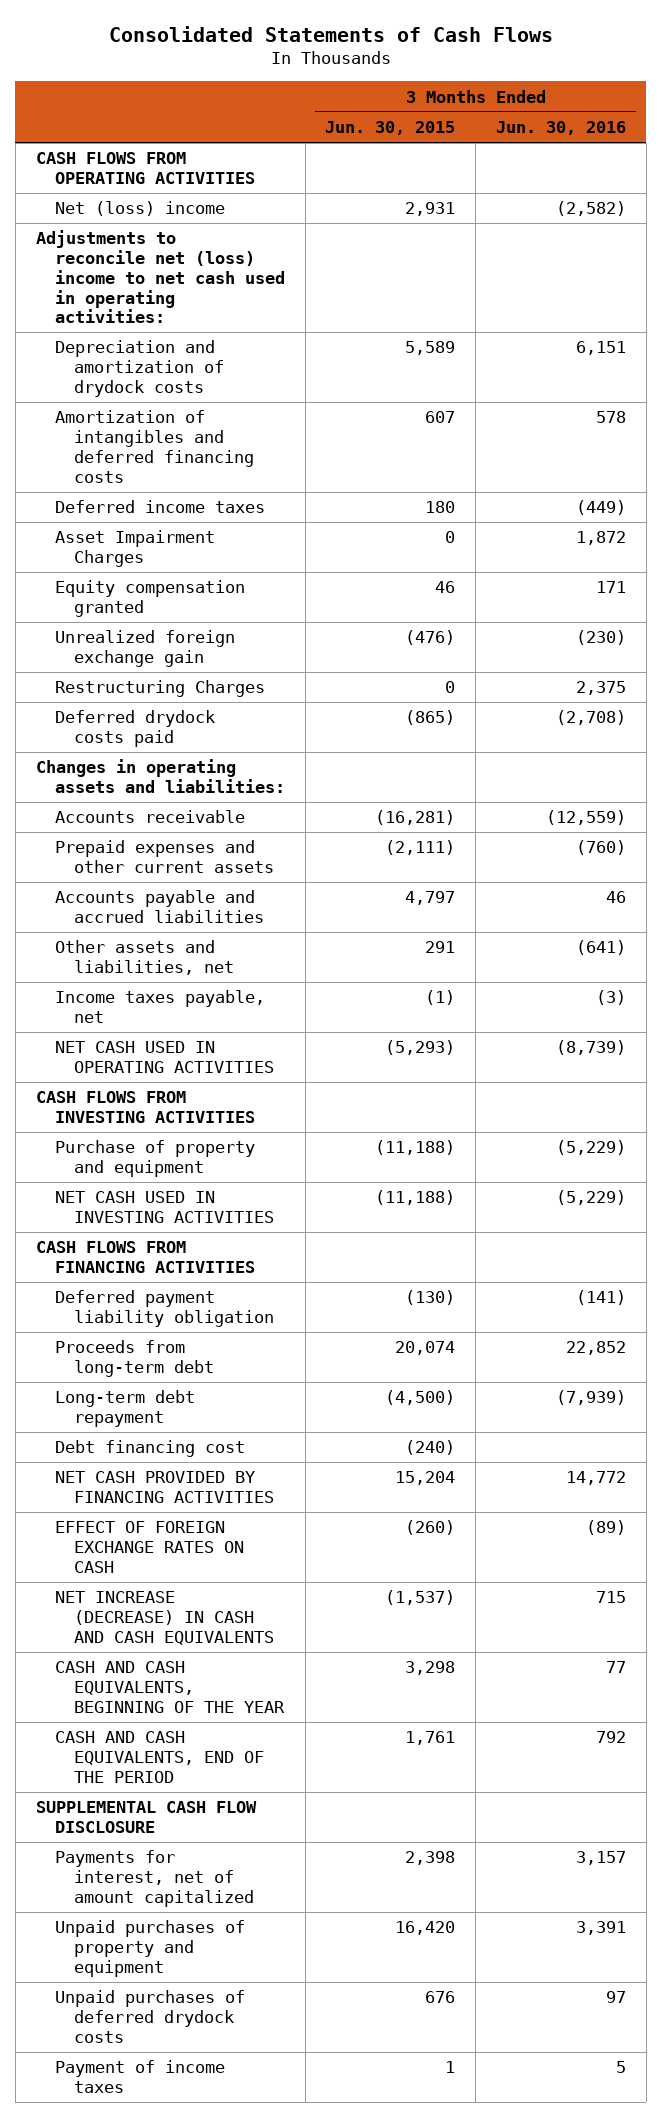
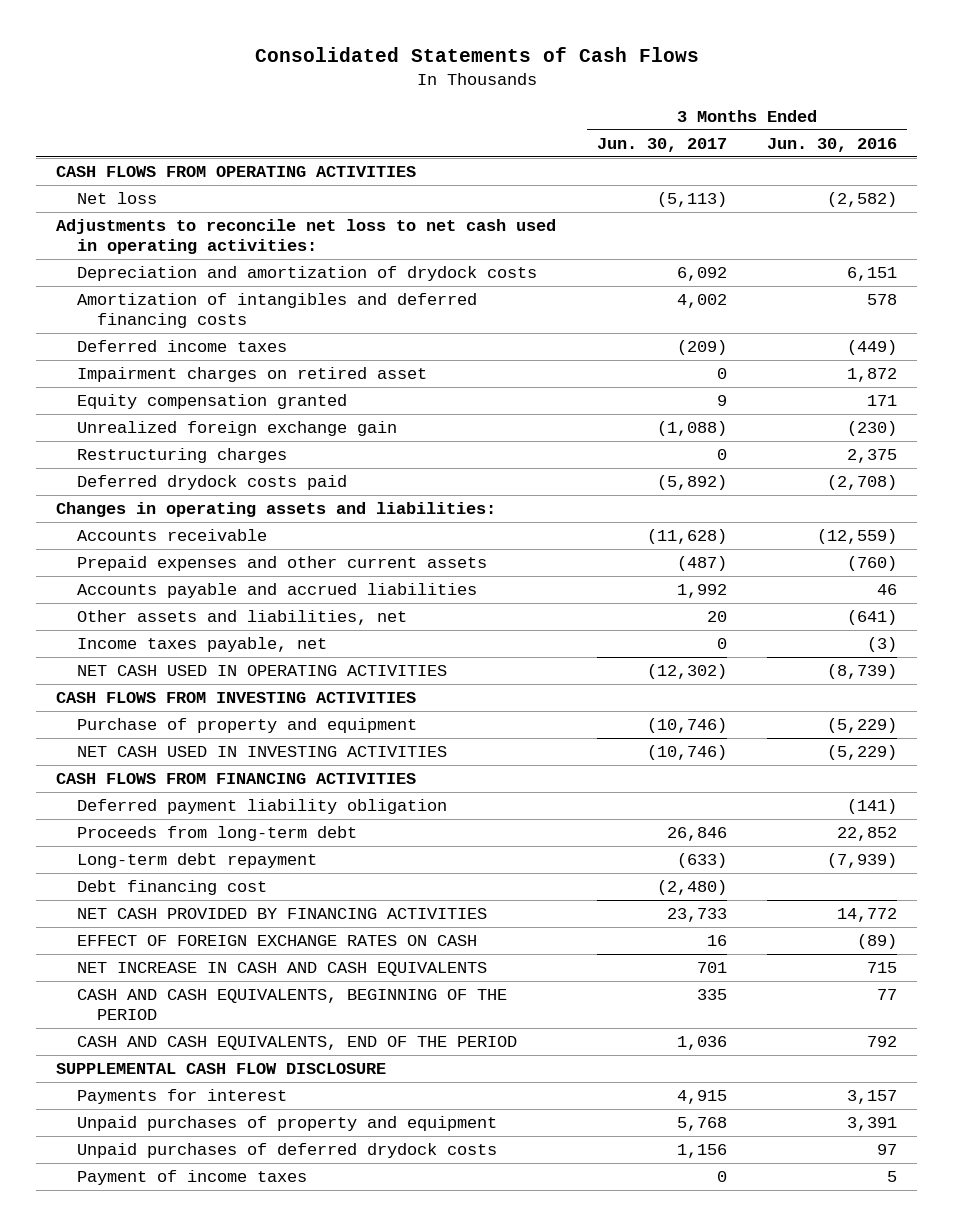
- | 3 Months Ended Jun. 30, 2015 | 3 Months Ended Jun. 30, 2016
+ | 3 Months Ended Jun. 30, 2017 | 3 Months Ended Jun. 30, 2016
- Net (loss) income | 2,931 | (2,582)
- Adjustments to reconcile net (loss) income to net cash used in operating activities:
+ Net loss | (5,113) | (2,582)
+ Adjustments to reconcile net loss to net cash used in operating activities:
- Asset Impairment Charges | 0 | 1,872
+ Impairment charges on retired asset | 0 | 1,872
- Restructuring Charges | 0 | 2,375
+ Restructuring charges | 0 | 2,375
- NET INCREASE (DECREASE) IN CASH AND CASH EQUIVALENTS | (1,537) | 715
- CASH AND CASH EQUIVALENTS, BEGINNING OF THE YEAR | 3,298 | 77
+ NET INCREASE IN CASH AND CASH EQUIVALENTS | 701 | 715
+ CASH AND CASH EQUIVALENTS, BEGINNING OF THE PERIOD | 335 | 77
- Payments for interest, net of amount capitalized | 2,398 | 3,157
+ Payments for interest | 4,915 | 3,157

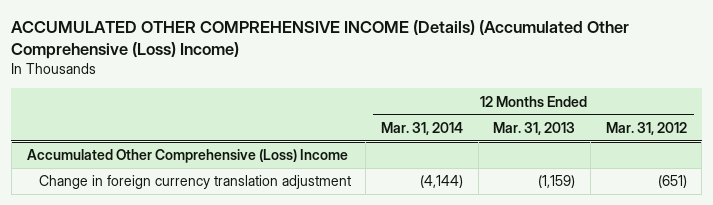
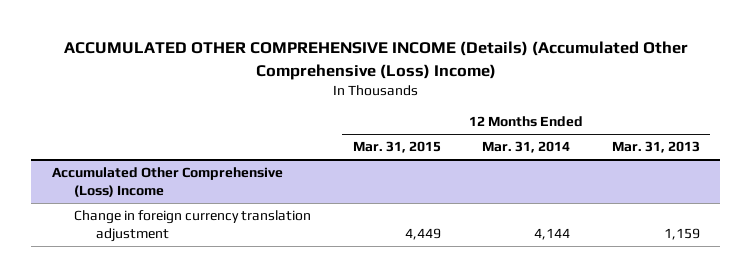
- | 12 Months Ended Mar. 31, 2014 | 12 Months Ended Mar. 31, 2013 | 12 Months Ended Mar. 31, 2012
+ | 12 Months Ended Mar. 31, 2015 | 12 Months Ended Mar. 31, 2014 | 12 Months Ended Mar. 31, 2013
@ Accumulated Other Comprehensive (Loss) Income
- Change in foreign currency translation adjustment | (4,144) | (1,159) | (651)
+ Change in foreign currency translation adjustment | 4,449 | 4,144 | 1,159

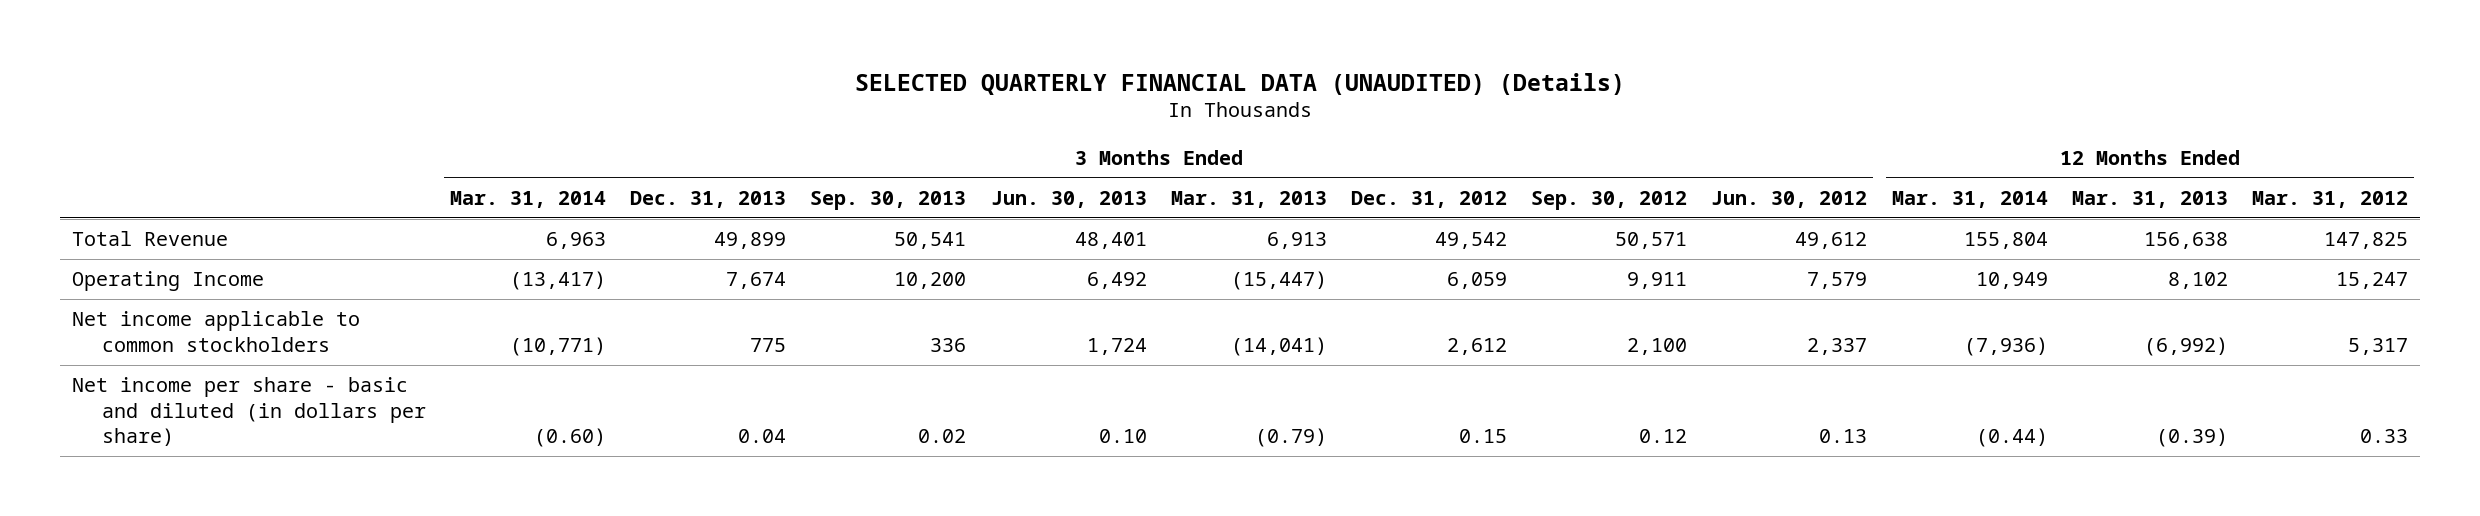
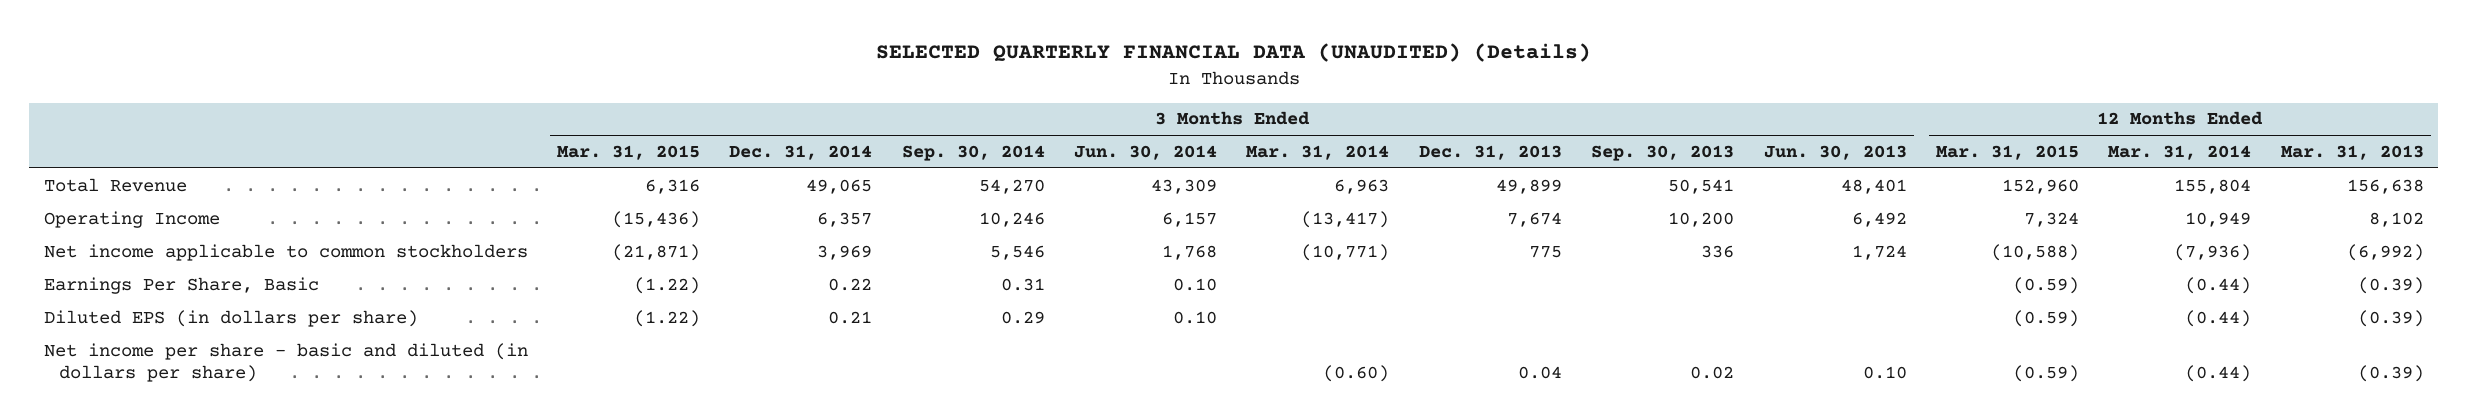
- | 3 Months Ended Mar. 31, 2014 | 3 Months Ended Dec. 31, 2013 | 3 Months Ended Sep. 30, 2013 | 3 Months Ended Jun. 30, 2013 | 3 Months Ended Mar. 31, 2013 | 3 Months Ended Dec. 31, 2012 | 3 Months Ended Sep. 30, 2012 | 3 Months Ended Jun. 30, 2012 | 12 Months Ended Mar. 31, 2014 | 12 Months Ended Mar. 31, 2013 | 12 Months Ended Mar. 31, 2012
+ | 3 Months Ended Mar. 31, 2015 | 3 Months Ended Dec. 31, 2014 | 3 Months Ended Sep. 30, 2014 | 3 Months Ended Jun. 30, 2014 | 3 Months Ended Mar. 31, 2014 | 3 Months Ended Dec. 31, 2013 | 3 Months Ended Sep. 30, 2013 | 3 Months Ended Jun. 30, 2013 | 12 Months Ended Mar. 31, 2015 | 12 Months Ended Mar. 31, 2014 | 12 Months Ended Mar. 31, 2013
+ Earnings Per Share, Basic | (1.22) | 0.22 | 0.31 | 0.10 | | | | | (0.59) | (0.44) | (0.39)
+ Diluted EPS (in dollars per share) | (1.22) | 0.21 | 0.29 | 0.10 | | | | | (0.59) | (0.44) | (0.39)

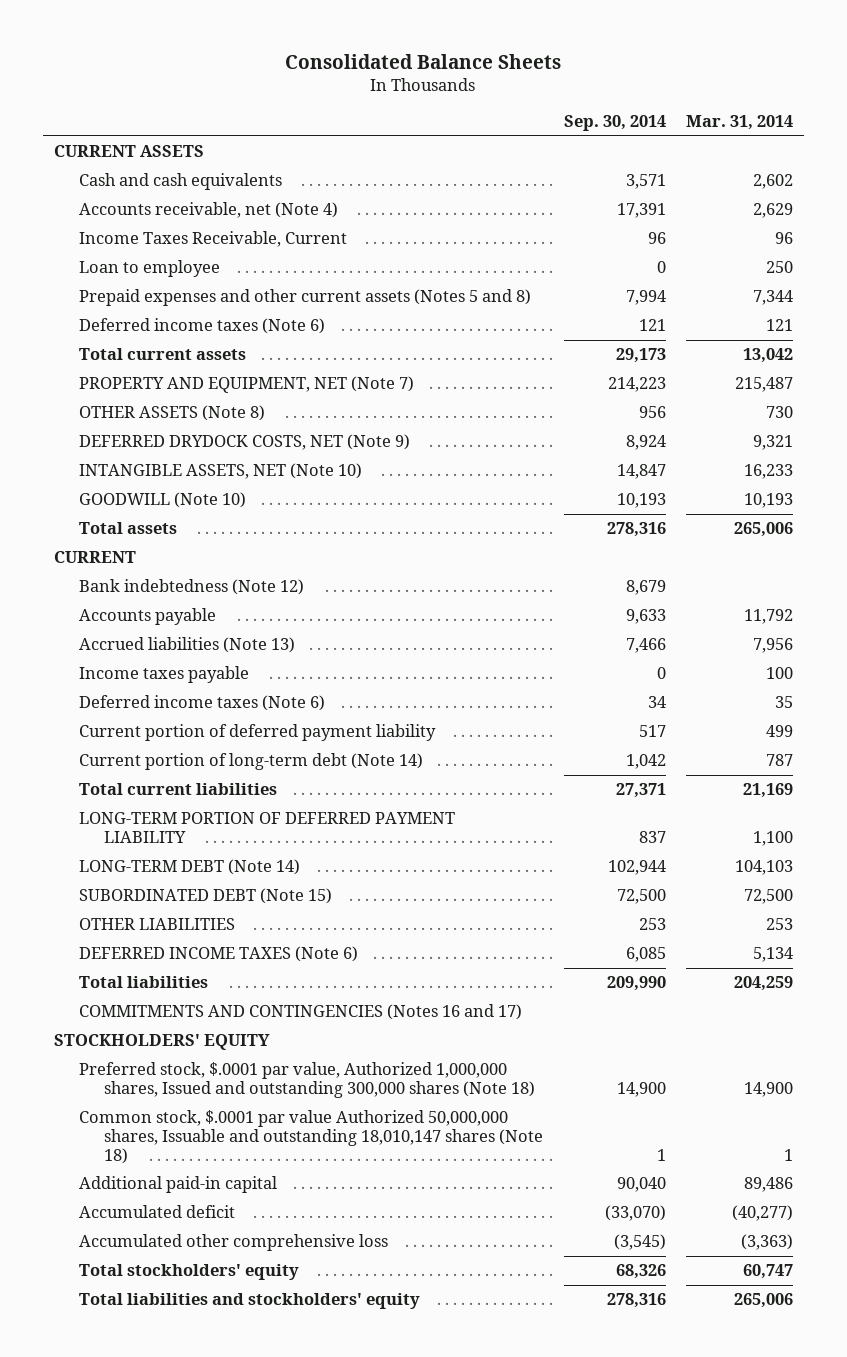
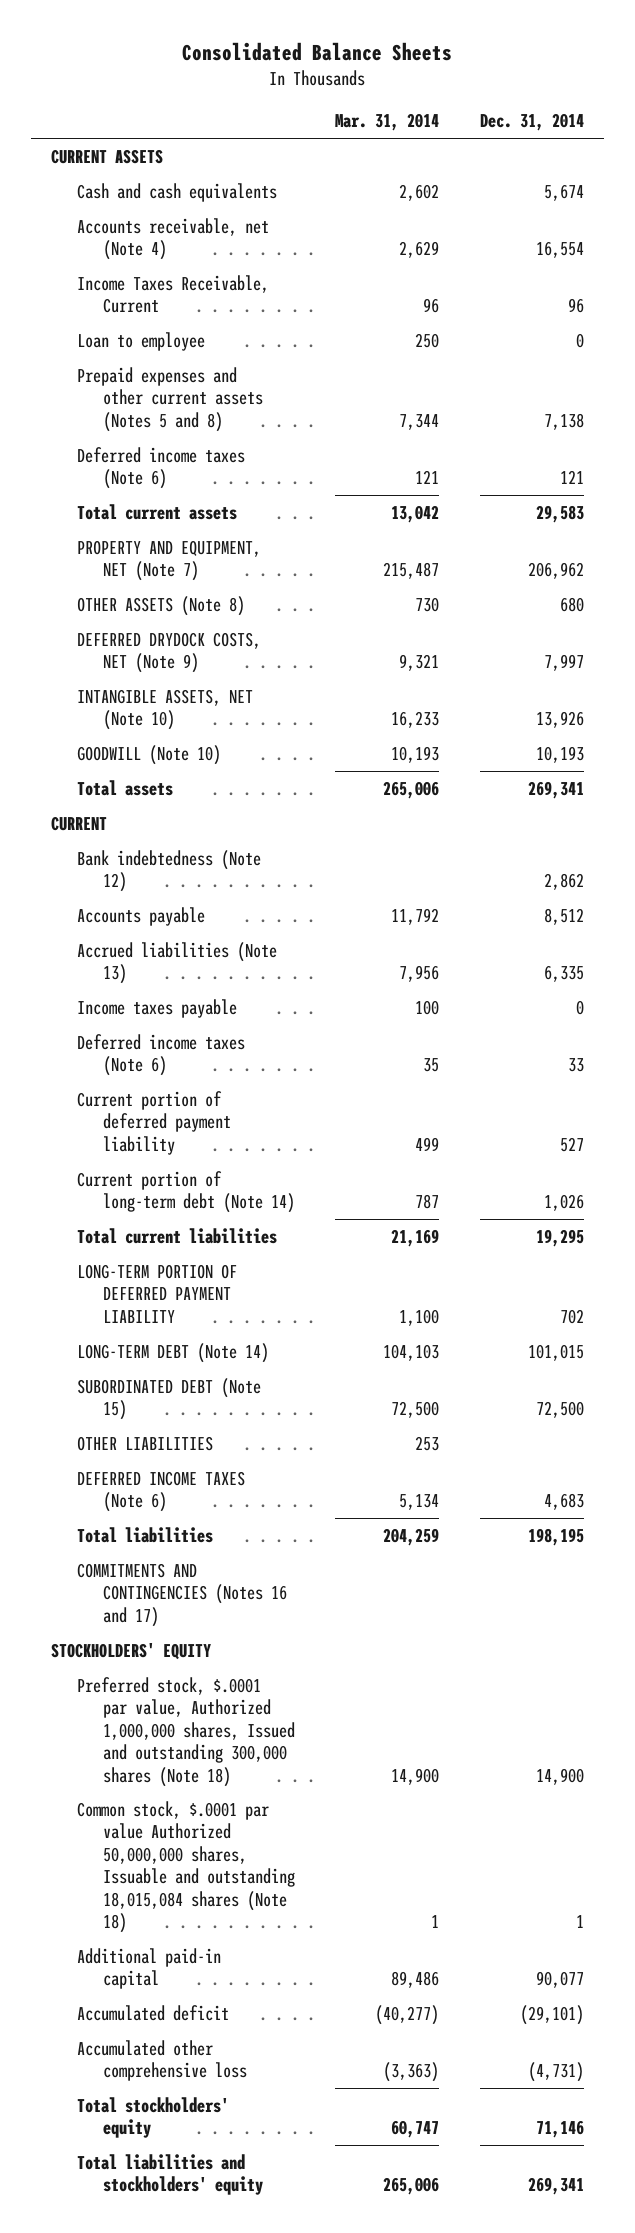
- | Sep. 30, 2014 | Mar. 31, 2014
+ | Mar. 31, 2014 | Dec. 31, 2014
- Common stock, $.0001 par value Authorized 50,000,000 shares, Issuable and outstanding 18,010,147 shares (Note 18) | 1 | 1
+ Common stock, $.0001 par value Authorized 50,000,000 shares, Issuable and outstanding 18,015,084 shares (Note 18) | 1 | 1

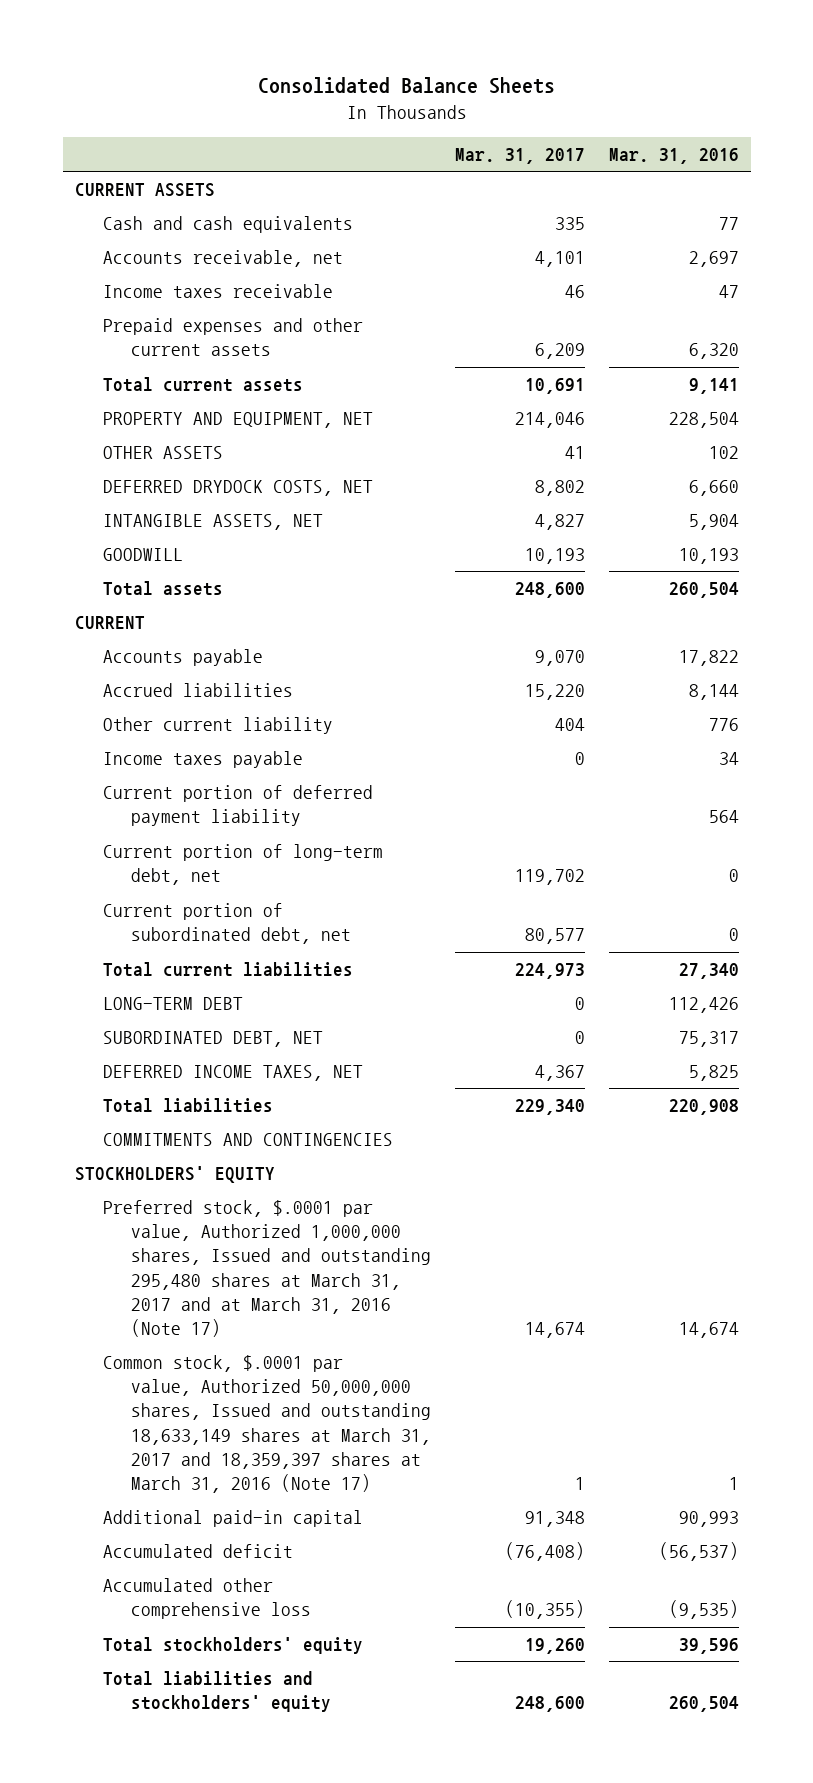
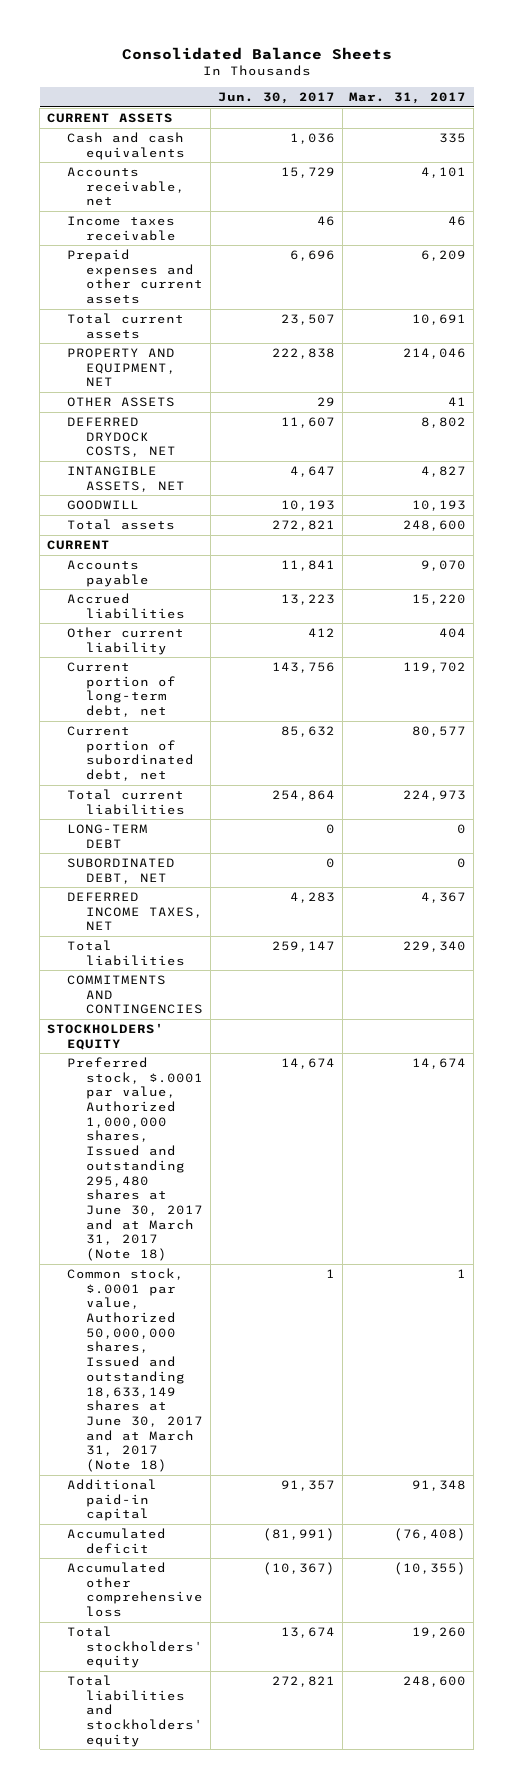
- | Mar. 31, 2017 | Mar. 31, 2016
+ | Jun. 30, 2017 | Mar. 31, 2017
- Income taxes payable | 0 | 34
- Current portion of deferred payment liability | | 564
- Preferred stock, $.0001 par value, Authorized 1,000,000 shares, Issued and outstanding 295,480 shares at March 31, 2017 and at March 31, 2016 (Note 17) | 14,674 | 14,674
- Common stock, $.0001 par value, Authorized 50,000,000 shares, Issued and outstanding 18,633,149 shares at March 31, 2017 and 18,359,397 shares at March 31, 2016 (Note 17) | 1 | 1
+ Preferred stock, $.0001 par value, Authorized 1,000,000 shares, Issued and outstanding 295,480 shares at June 30, 2017 and at March 31, 2017 (Note 18) | 14,674 | 14,674
+ Common stock, $.0001 par value, Authorized 50,000,000 shares, Issued and outstanding 18,633,149 shares at June 30, 2017 and at March 31, 2017 (Note 18) | 1 | 1

